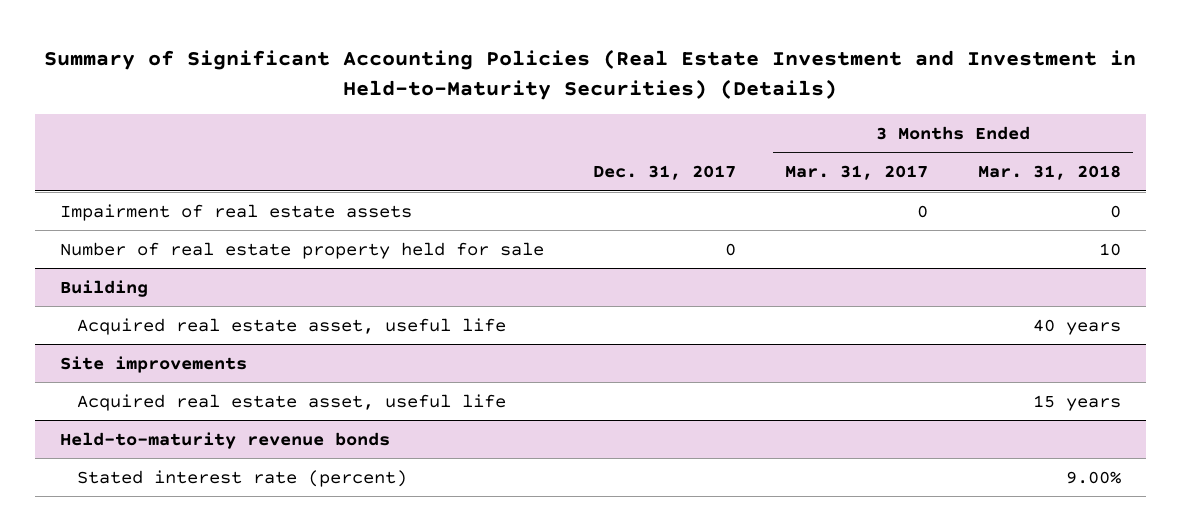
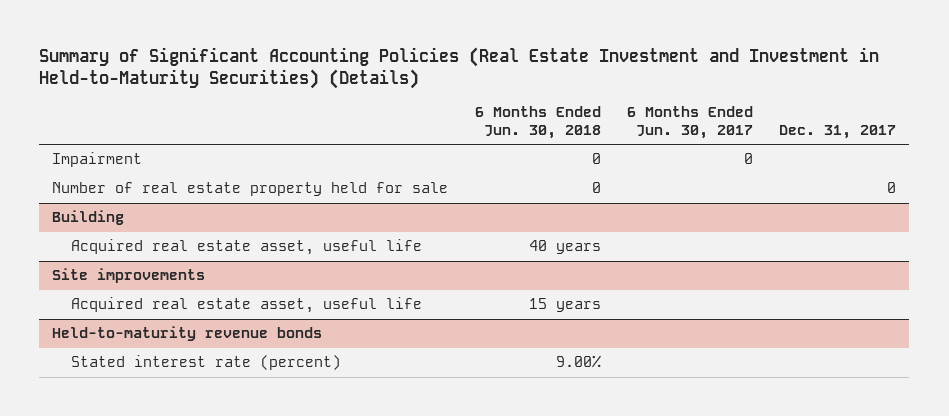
- | Dec. 31, 2017 | 3 Months Ended Mar. 31, 2017 | 3 Months Ended Mar. 31, 2018
+ | 6 Months Ended Jun. 30, 2018 | 6 Months Ended Jun. 30, 2017 | Dec. 31, 2017
- Impairment of real estate assets | | 0 | 0
+ Impairment | 0 | 0 |

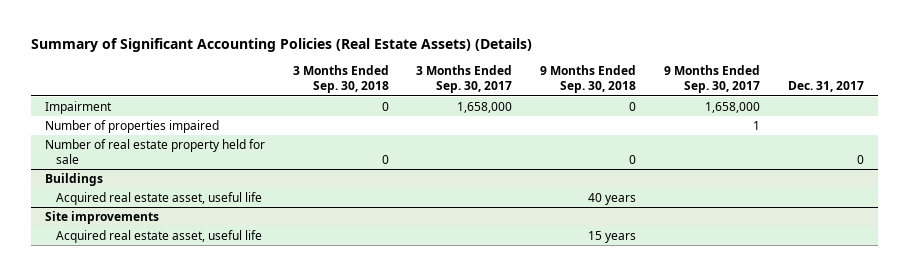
- Summary of Significant Accounting Policies (Real Estate Investment and Investment in Held-to-Maturity Securities) (Details)
+ Summary of Significant Accounting Policies (Real Estate Assets) (Details)
- | 6 Months Ended Jun. 30, 2018 | 6 Months Ended Jun. 30, 2017 | Dec. 31, 2017
+ | 3 Months Ended Sep. 30, 2018 | 3 Months Ended Sep. 30, 2017 | 9 Months Ended Sep. 30, 2018 | 9 Months Ended Sep. 30, 2017 | Dec. 31, 2017
+ Number of properties impaired | | | | 1 |
- Building
+ Buildings
- Held-to-maturity revenue bonds
- Stated interest rate (percent) | 9.00% | |

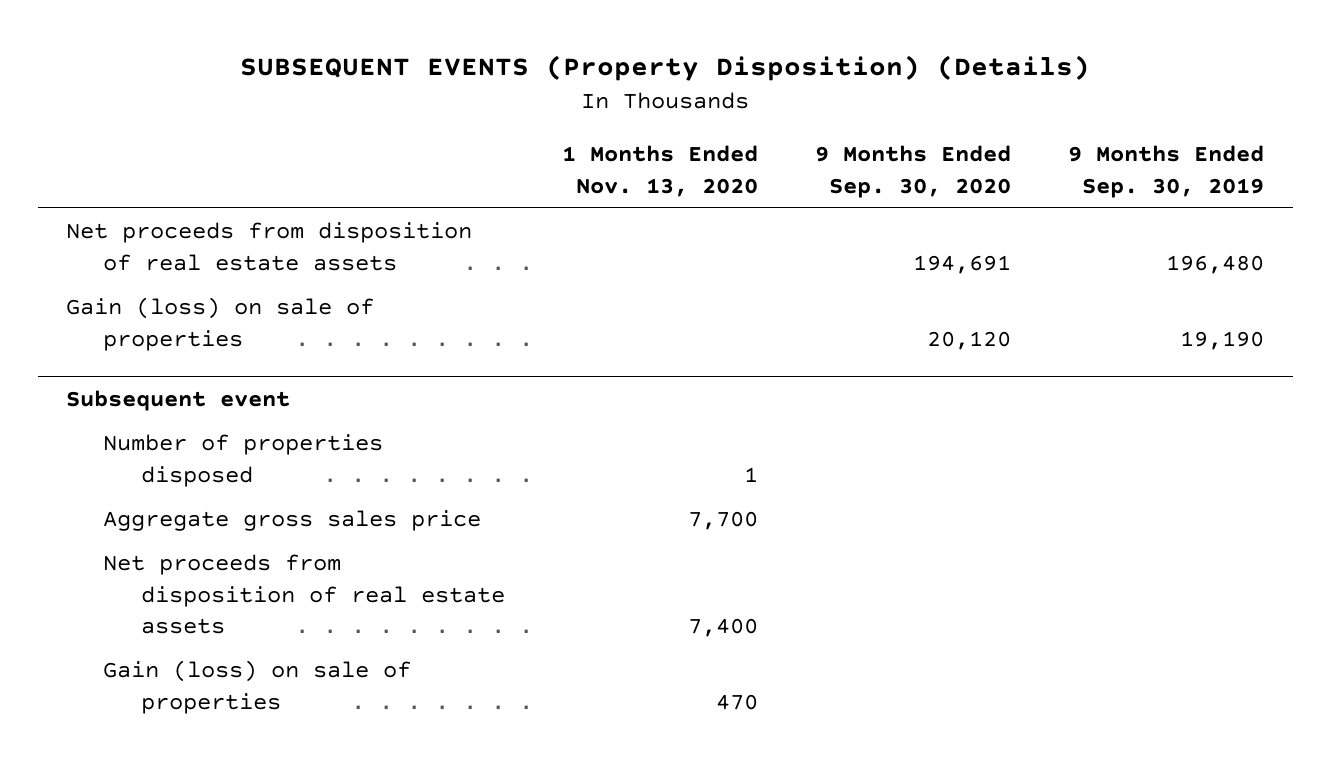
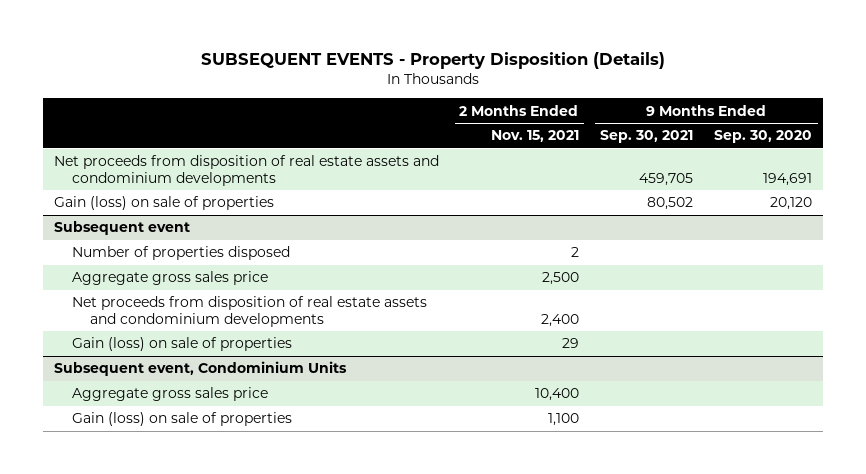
- SUBSEQUENT EVENTS (Property Disposition) (Details)
+ SUBSEQUENT EVENTS - Property Disposition (Details)
- | 1 Months Ended Nov. 13, 2020 | 9 Months Ended Sep. 30, 2020 | 9 Months Ended Sep. 30, 2019
+ | 2 Months Ended Nov. 15, 2021 | 9 Months Ended Sep. 30, 2021 | 9 Months Ended Sep. 30, 2020
- Net proceeds from disposition of real estate assets | | 194,691 | 196,480
+ Net proceeds from disposition of real estate assets and condominium developments | | 459,705 | 194,691
@ Subsequent event
- Net proceeds from disposition of real estate assets | 7,400 | |
+ Net proceeds from disposition of real estate assets and condominium developments | 2,400 | |
+ Subsequent event, Condominium Units
+ Aggregate gross sales price | 10,400 | |
+ Gain (loss) on sale of properties | 1,100 | |

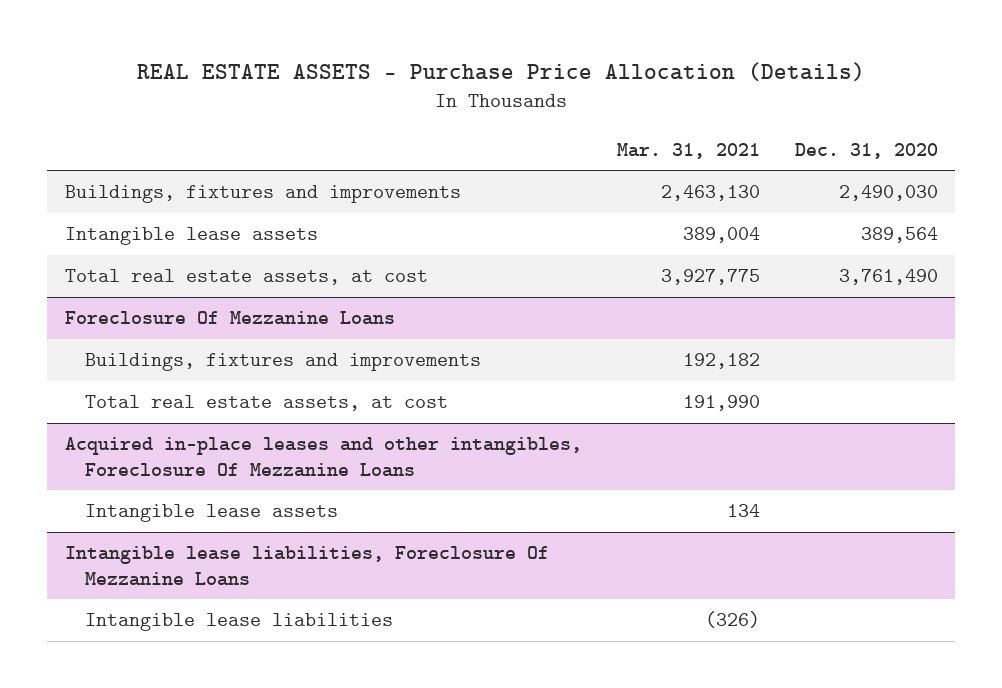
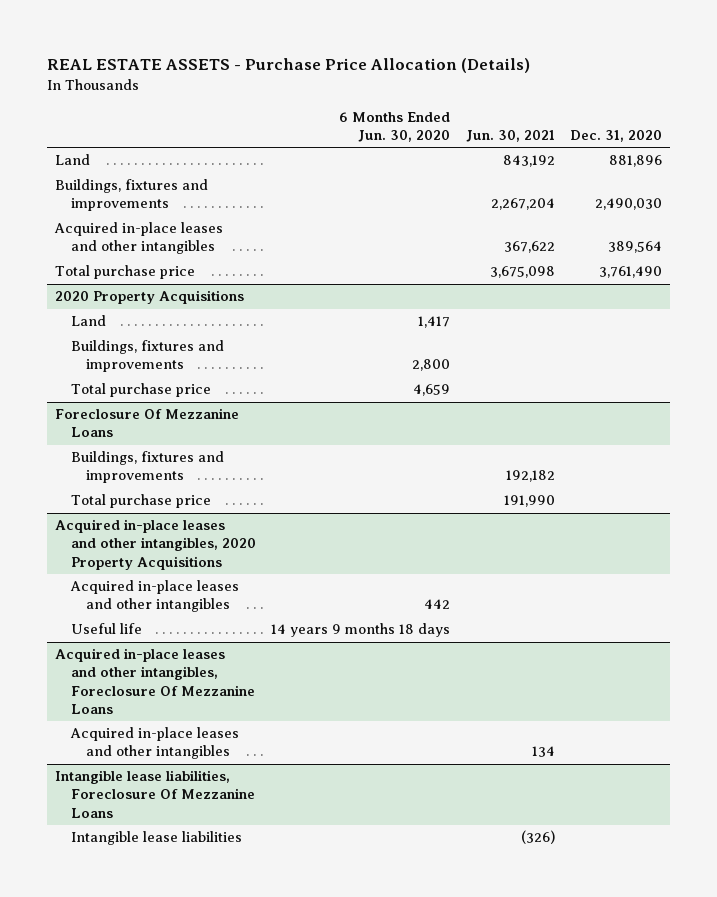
- | Mar. 31, 2021 | Dec. 31, 2020
+ | 6 Months Ended Jun. 30, 2020 | Jun. 30, 2021 | Dec. 31, 2020
+ Land | | 843,192 | 881,896
- Intangible lease assets | 389,004 | 389,564
- Total real estate assets, at cost | 3,927,775 | 3,761,490
+ Acquired in-place leases and other intangibles | | 367,622 | 389,564
+ Total purchase price | | 3,675,098 | 3,761,490
+ 2020 Property Acquisitions
+ Land | 1,417 | |
+ Buildings, fixtures and improvements | 2,800 | |
+ Total purchase price | 4,659 | |
@ Foreclosure Of Mezzanine Loans
- Total real estate assets, at cost | 191,990 |
+ Total purchase price | | 191,990 |
+ Acquired in-place leases and other intangibles, 2020 Property Acquisitions
+ Acquired in-place leases and other intangibles | 442 | |
+ Useful life | 14 years 9 months 18 days | |
@ Acquired in-place leases and other intangibles, Foreclosure Of Mezzanine Loans
- Intangible lease assets | 134 |
+ Acquired in-place leases and other intangibles | | 134 |

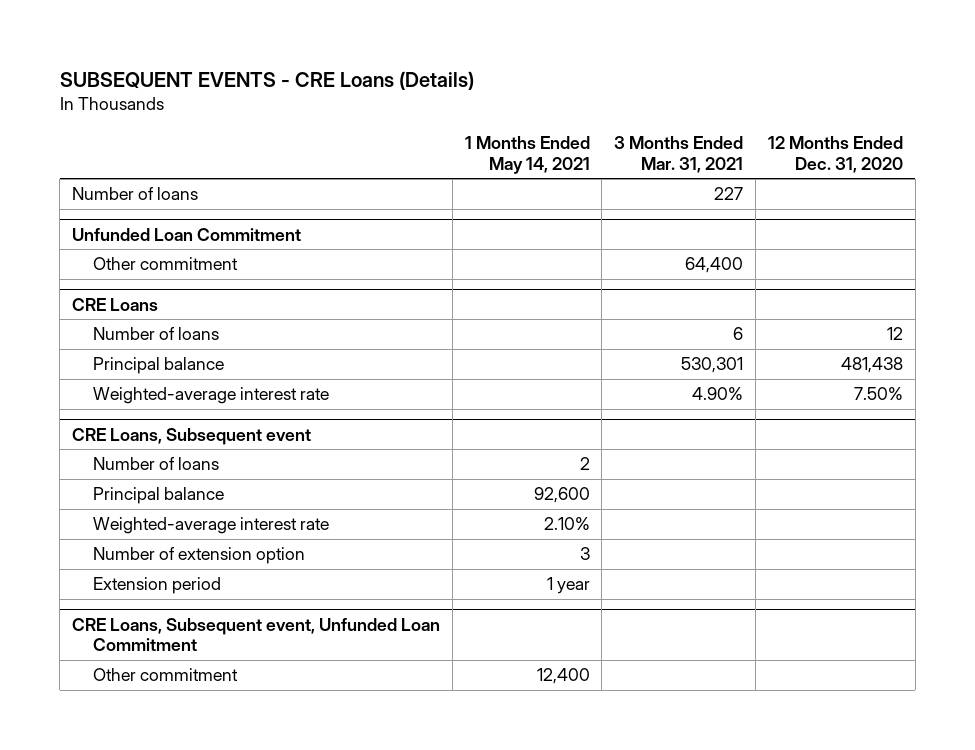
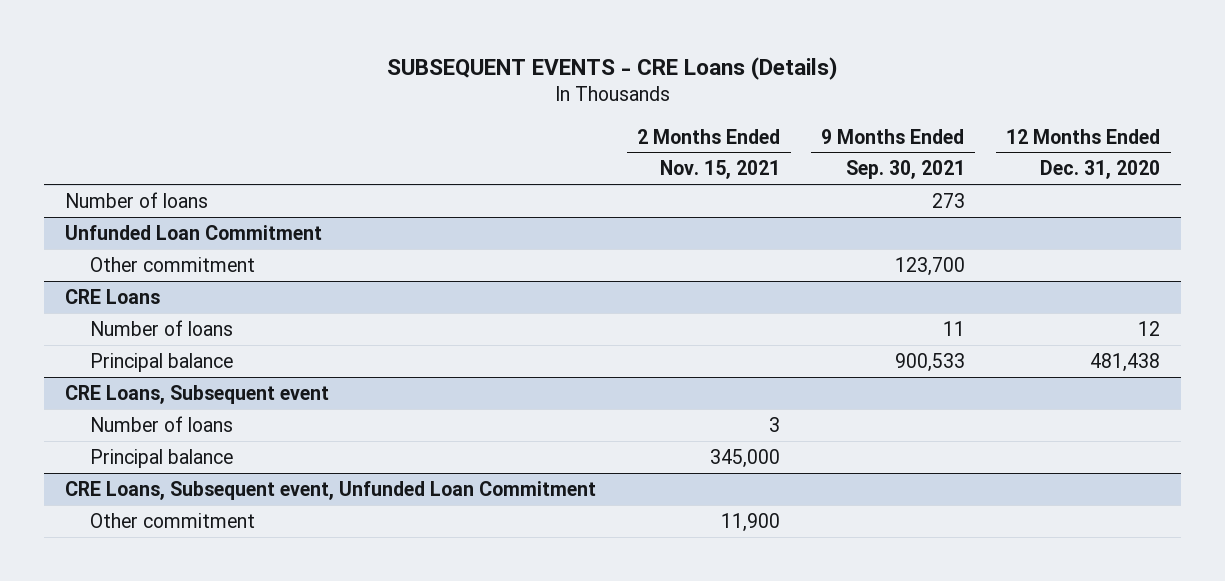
- | 1 Months Ended May 14, 2021 | 3 Months Ended Mar. 31, 2021 | 12 Months Ended Dec. 31, 2020
+ | 2 Months Ended Nov. 15, 2021 | 9 Months Ended Sep. 30, 2021 | 12 Months Ended Dec. 31, 2020
@ CRE Loans
- Weighted-average interest rate | | 4.90% | 7.50%
@ CRE Loans, Subsequent event
- Weighted-average interest rate | 2.10% | |
- Number of extension option | 3 | |
- Extension period | 1 year | |

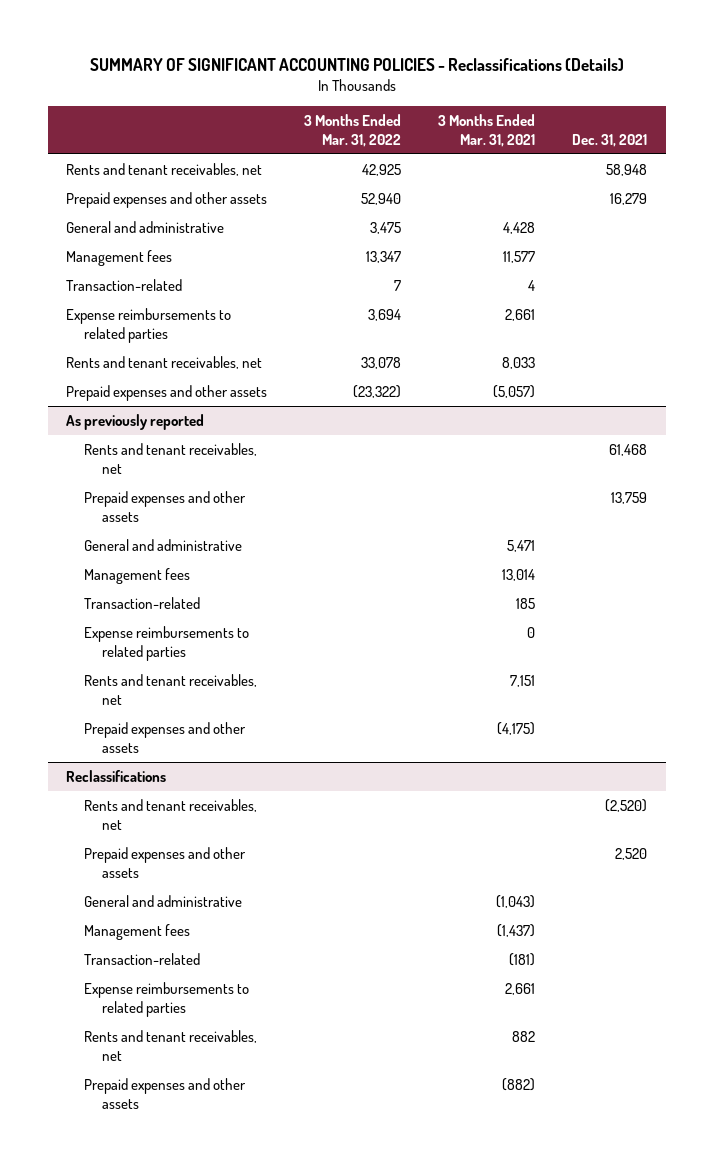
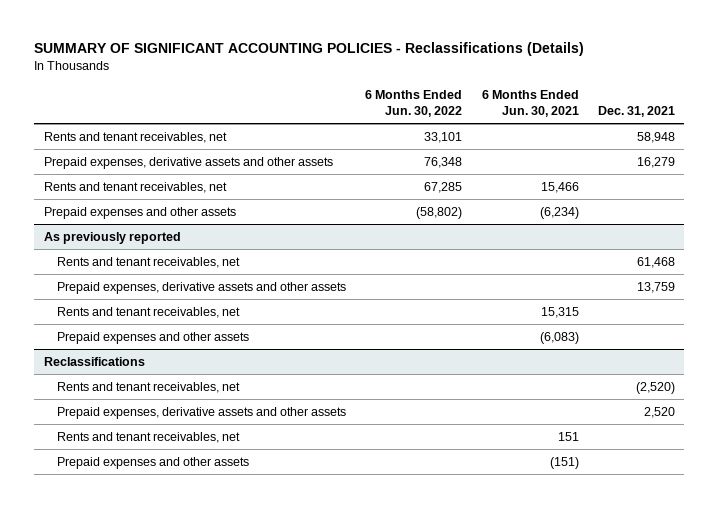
- | 3 Months Ended Mar. 31, 2022 | 3 Months Ended Mar. 31, 2021 | Dec. 31, 2021
+ | 6 Months Ended Jun. 30, 2022 | 6 Months Ended Jun. 30, 2021 | Dec. 31, 2021
- Prepaid expenses and other assets | 52,940 | | 16,279
- General and administrative | 3,475 | 4,428 |
- Management fees | 13,347 | 11,577 |
- Transaction-related | 7 | 4 |
- Expense reimbursements to related parties | 3,694 | 2,661 |
+ Prepaid expenses, derivative assets and other assets | 76,348 | | 16,279
@ As previously reported
- Prepaid expenses and other assets | | | 13,759
- General and administrative | | 5,471 |
- Management fees | | 13,014 |
- Transaction-related | | 185 |
- Expense reimbursements to related parties | | 0 |
+ Prepaid expenses, derivative assets and other assets | | | 13,759
@ Reclassifications
- Prepaid expenses and other assets | | | 2,520
- General and administrative | | (1,043) |
- Management fees | | (1,437) |
- Transaction-related | | (181) |
- Expense reimbursements to related parties | | 2,661 |
+ Prepaid expenses, derivative assets and other assets | | | 2,520

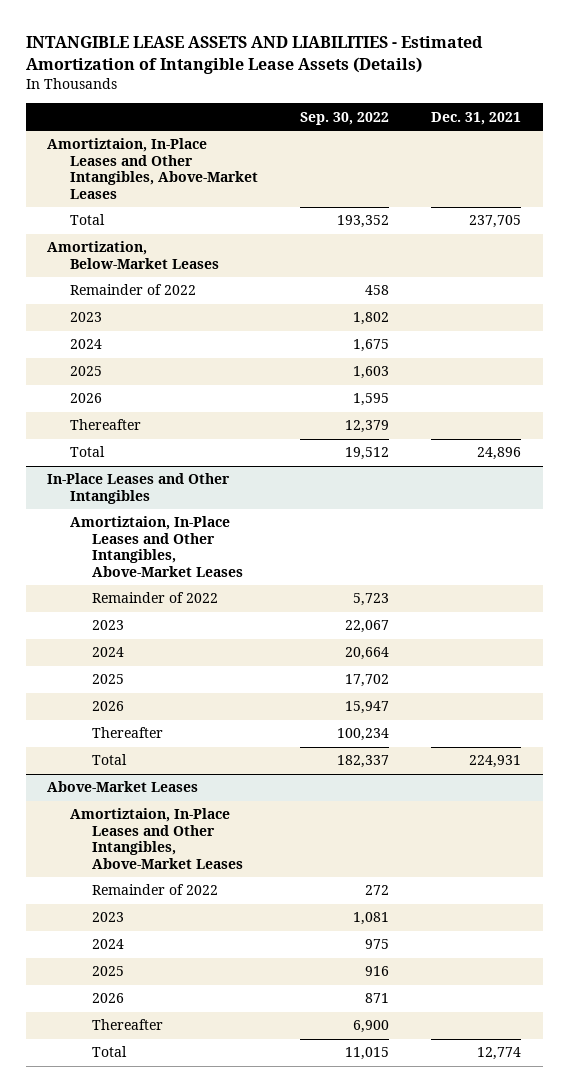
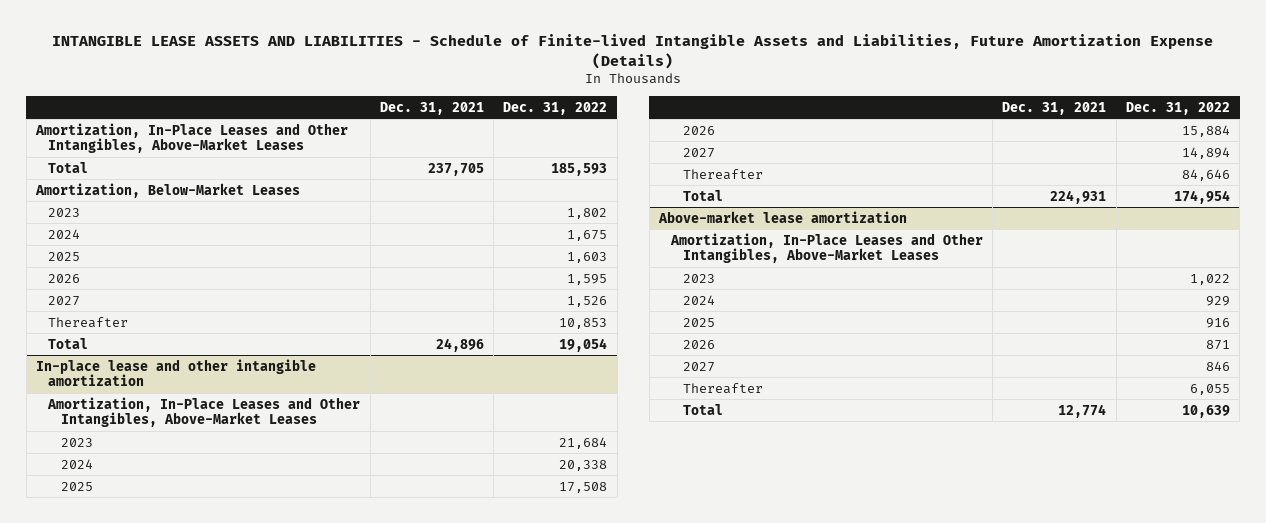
- INTANGIBLE LEASE ASSETS AND LIABILITIES - Estimated Amortization of Intangible Lease Assets (Details)
+ INTANGIBLE LEASE ASSETS AND LIABILITIES - Schedule of Finite-lived Intangible Assets and Liabilities, Future Amortization Expense (Details)
- | Sep. 30, 2022 | Dec. 31, 2021
+ | Dec. 31, 2021 | Dec. 31, 2022
- Amortiztaion, In-Place Leases and Other Intangibles, Above-Market Leases
+ Amortization, In-Place Leases and Other Intangibles, Above-Market Leases
- Remainder of 2022 | 458 |
+ 2027 | | 1,526
- In-Place Leases and Other Intangibles
- Amortiztaion, In-Place Leases and Other Intangibles, Above-Market Leases
- Remainder of 2022 | 5,723 |
+ In-place lease and other intangible amortization
+ Amortization, In-Place Leases and Other Intangibles, Above-Market Leases
+ 2027 | | 14,894
- Above-Market Leases
- Amortiztaion, In-Place Leases and Other Intangibles, Above-Market Leases
- Remainder of 2022 | 272 |
+ Above-market lease amortization
+ Amortization, In-Place Leases and Other Intangibles, Above-Market Leases
+ 2027 | | 846

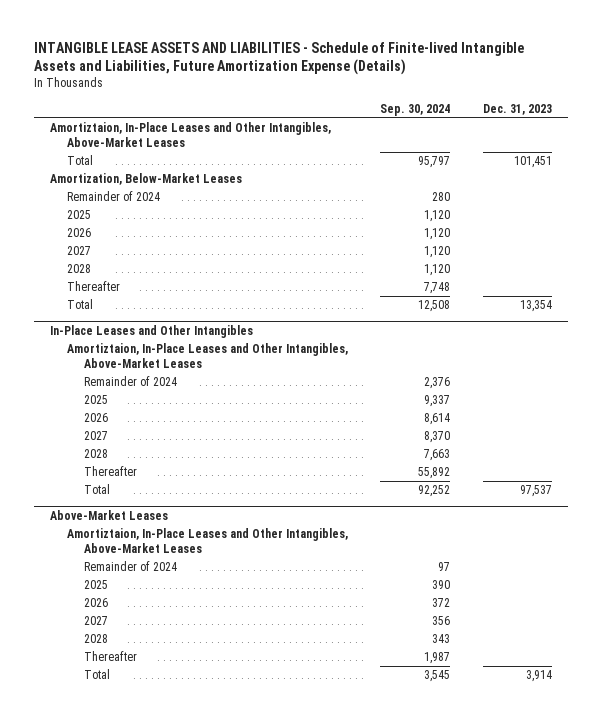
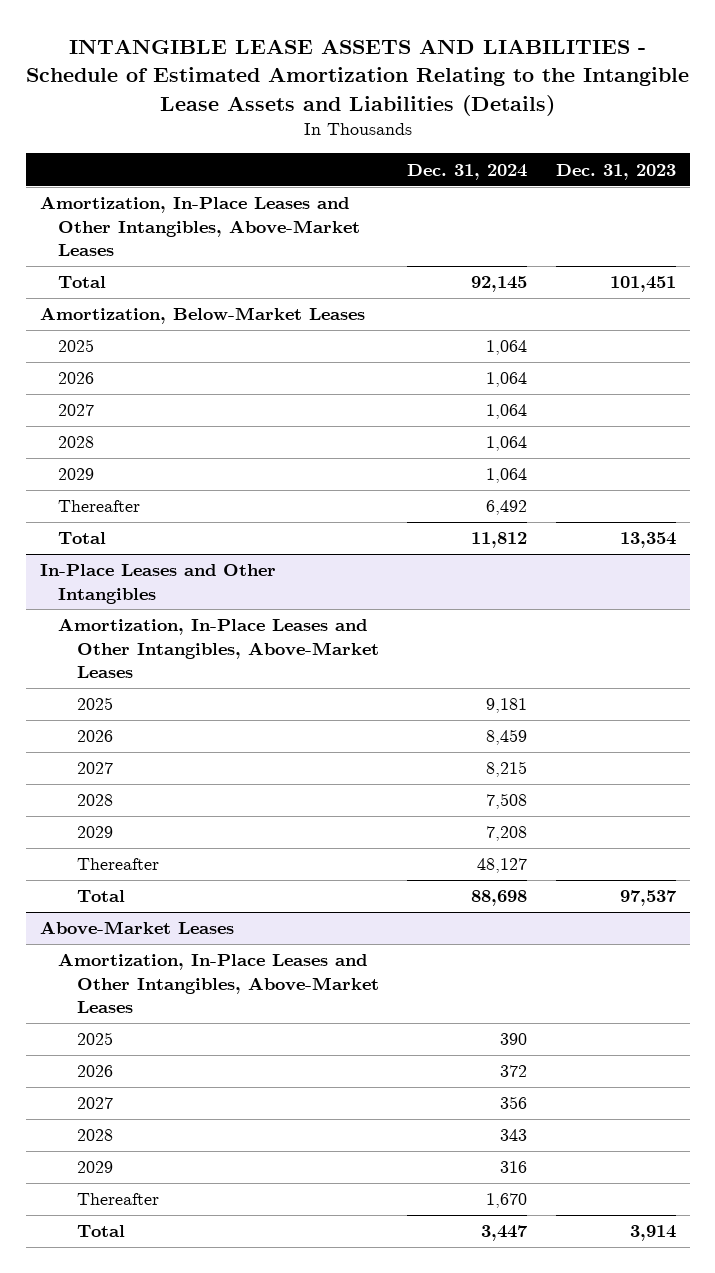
- INTANGIBLE LEASE ASSETS AND LIABILITIES - Schedule of Finite-lived Intangible Assets and Liabilities, Future Amortization Expense (Details)
+ INTANGIBLE LEASE ASSETS AND LIABILITIES - Schedule of Estimated Amortization Relating to the Intangible Lease Assets and Liabilities (Details)
- | Sep. 30, 2024 | Dec. 31, 2023
+ | Dec. 31, 2024 | Dec. 31, 2023
- Amortiztaion, In-Place Leases and Other Intangibles, Above-Market Leases
+ Amortization, In-Place Leases and Other Intangibles, Above-Market Leases
- Remainder of 2024 | 280 |
+ 2029 | 1,064 |
@ In-Place Leases and Other Intangibles
- Amortiztaion, In-Place Leases and Other Intangibles, Above-Market Leases
- Remainder of 2024 | 2,376 |
+ Amortization, In-Place Leases and Other Intangibles, Above-Market Leases
+ 2029 | 7,208 |
@ Above-Market Leases
- Amortiztaion, In-Place Leases and Other Intangibles, Above-Market Leases
- Remainder of 2024 | 97 |
+ Amortization, In-Place Leases and Other Intangibles, Above-Market Leases
+ 2029 | 316 |

